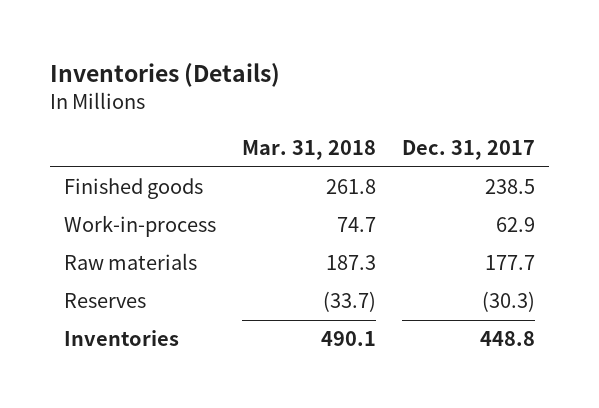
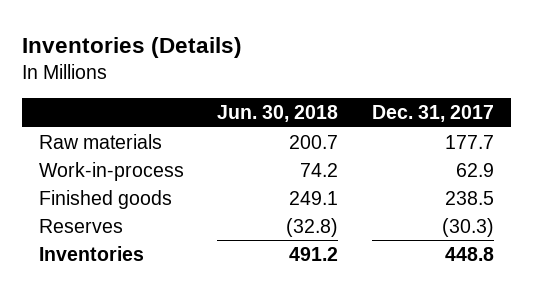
- | Mar. 31, 2018 | Dec. 31, 2017
+ | Jun. 30, 2018 | Dec. 31, 2017
moved down: Work-in-process | 74.2 | 62.9
moved down: Finished goods | 249.1 | 238.5

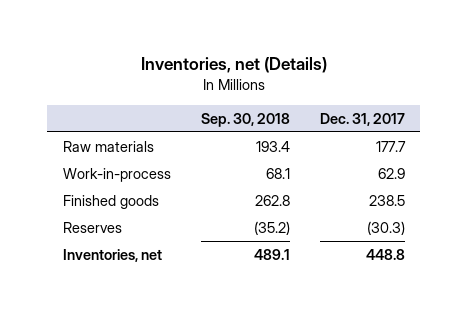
- Inventories (Details)
+ Inventories, net (Details)
- | Jun. 30, 2018 | Dec. 31, 2017
+ | Sep. 30, 2018 | Dec. 31, 2017
- Inventories | 491.2 | 448.8
+ Inventories, net | 489.1 | 448.8

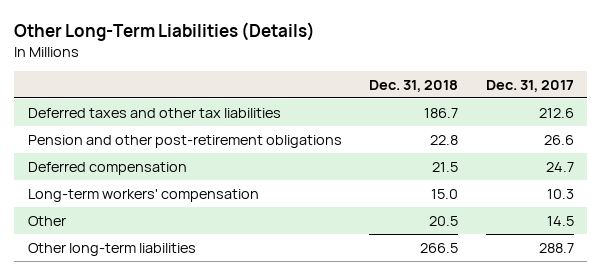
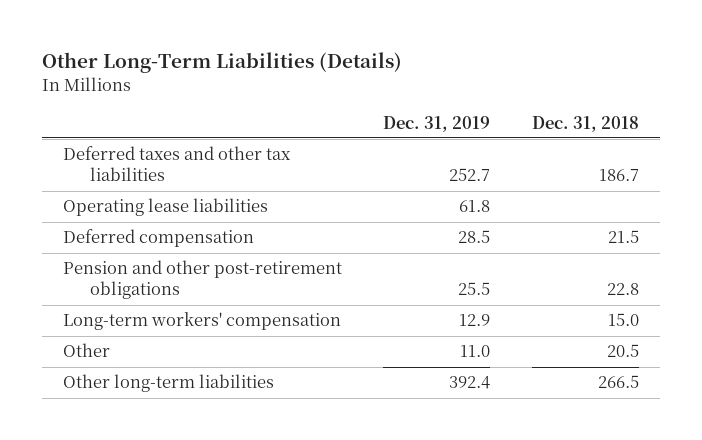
- | Dec. 31, 2018 | Dec. 31, 2017
+ | Dec. 31, 2019 | Dec. 31, 2018
+ Operating lease liabilities | 61.8 |
moved down: Pension and other post-retirement obligations | 25.5 | 22.8

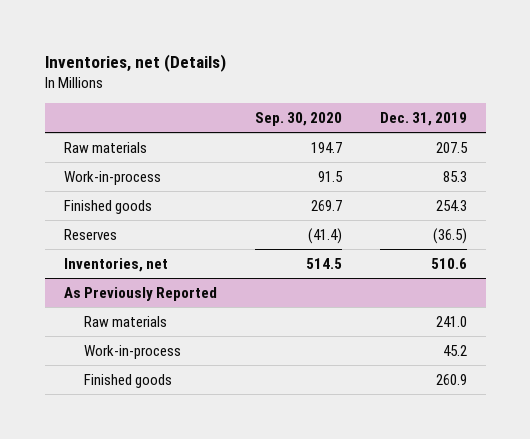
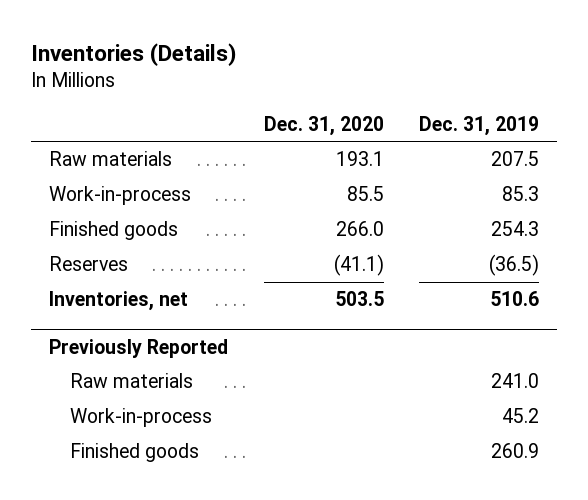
- Inventories, net (Details)
+ Inventories (Details)
- | Sep. 30, 2020 | Dec. 31, 2019
+ | Dec. 31, 2020 | Dec. 31, 2019
- As Previously Reported
+ Previously Reported

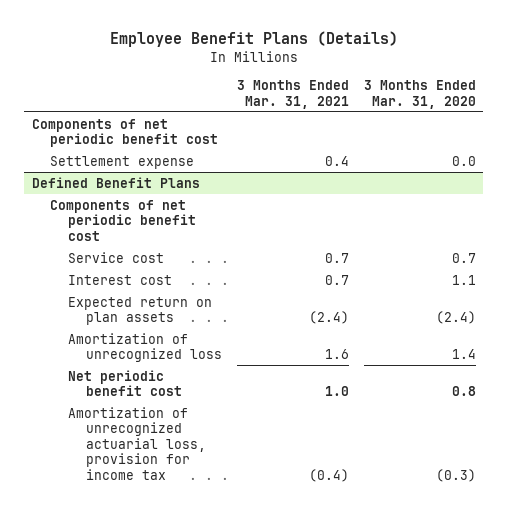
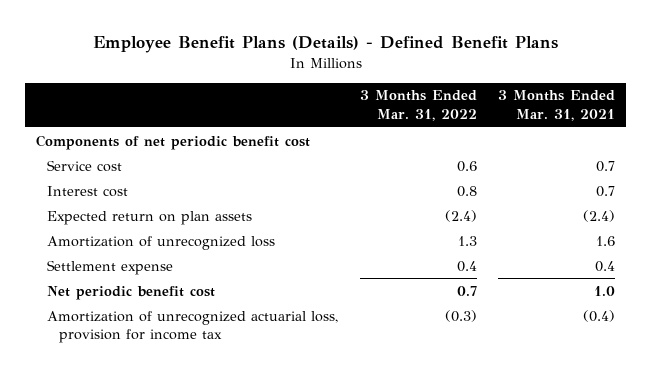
- Employee Benefit Plans (Details)
+ Employee Benefit Plans (Details) - Defined Benefit Plans
- | 3 Months Ended Mar. 31, 2021 | 3 Months Ended Mar. 31, 2020
+ | 3 Months Ended Mar. 31, 2022 | 3 Months Ended Mar. 31, 2021
- Defined Benefit Plans
- Components of net periodic benefit cost
moved down: Settlement expense | 0.4 | 0.4

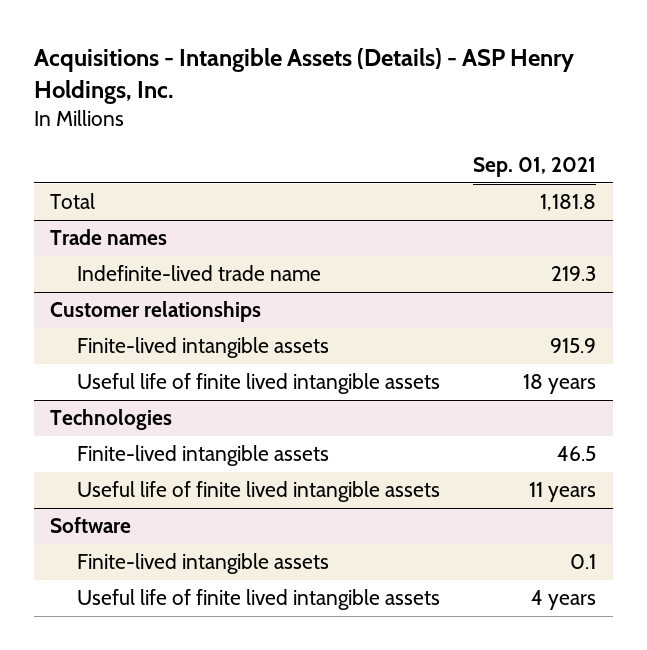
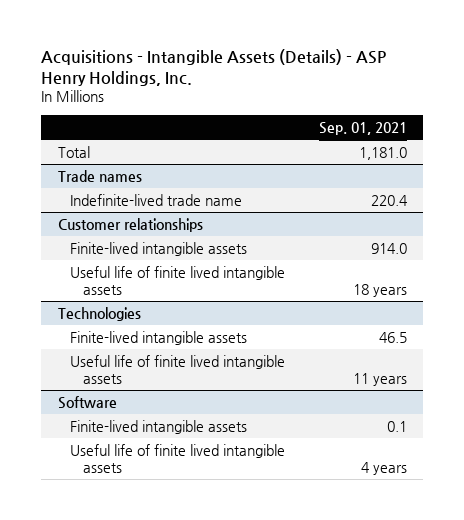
- Total | 1,181.8
+ Total | 1,181.0
@ Trade names
- Indefinite-lived trade name | 219.3
+ Indefinite-lived trade name | 220.4
@ Customer relationships
- Finite-lived intangible assets | 915.9
+ Finite-lived intangible assets | 914.0

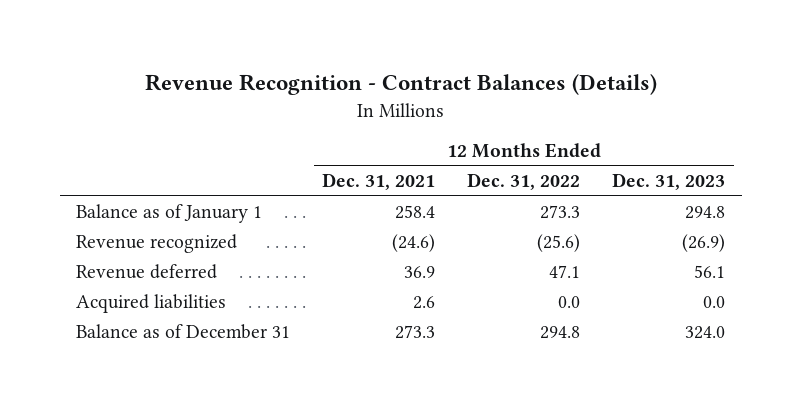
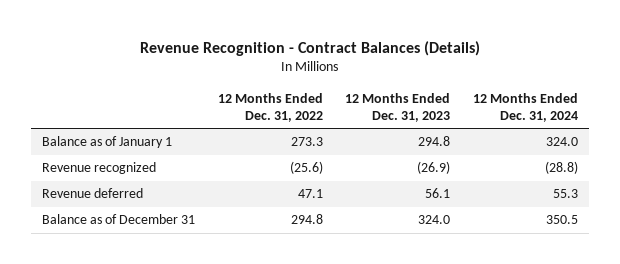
- | 12 Months Ended Dec. 31, 2021 | 12 Months Ended Dec. 31, 2022 | 12 Months Ended Dec. 31, 2023
+ | 12 Months Ended Dec. 31, 2022 | 12 Months Ended Dec. 31, 2023 | 12 Months Ended Dec. 31, 2024
- Acquired liabilities | 2.6 | 0.0 | 0.0

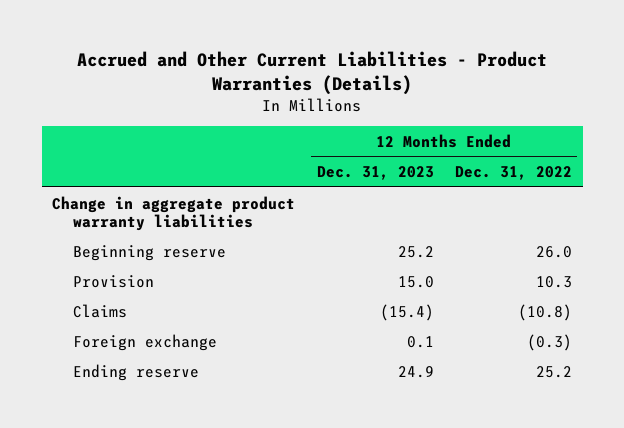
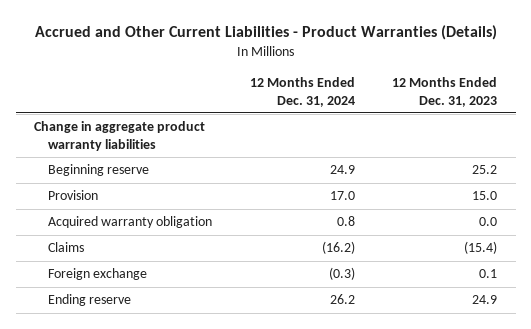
- | 12 Months Ended Dec. 31, 2023 | 12 Months Ended Dec. 31, 2022
+ | 12 Months Ended Dec. 31, 2024 | 12 Months Ended Dec. 31, 2023
+ Acquired warranty obligation | 0.8 | 0.0

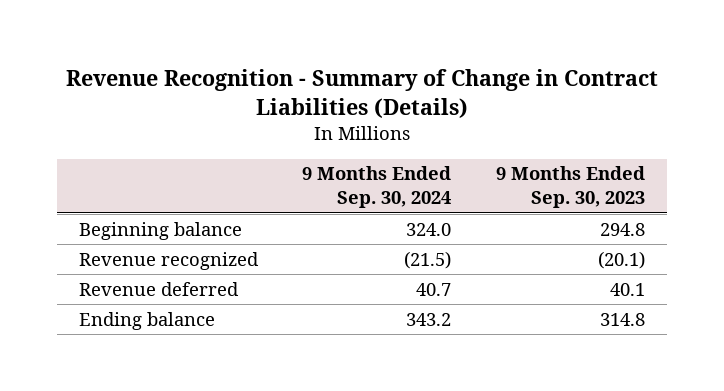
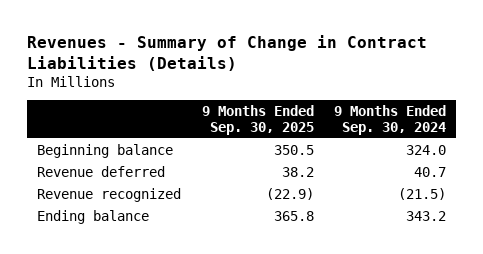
- Revenue Recognition - Summary of Change in Contract Liabilities (Details)
+ Revenues - Summary of Change in Contract Liabilities (Details)
- | 9 Months Ended Sep. 30, 2024 | 9 Months Ended Sep. 30, 2023
+ | 9 Months Ended Sep. 30, 2025 | 9 Months Ended Sep. 30, 2024
moved down: Revenue recognized | (22.9) | (21.5)

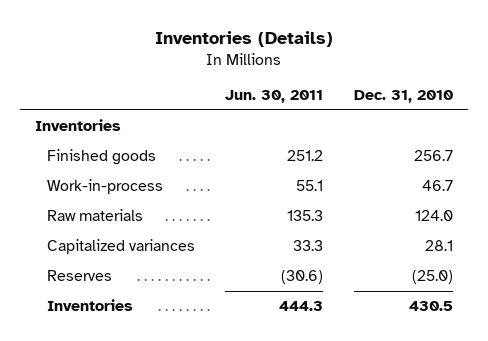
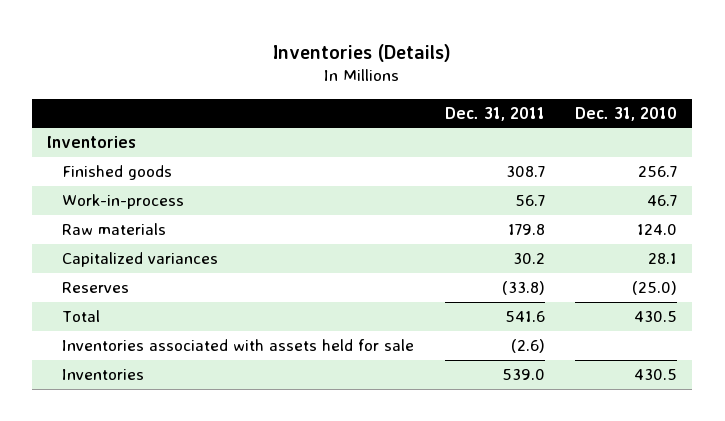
- | Jun. 30, 2011 | Dec. 31, 2010
+ | Dec. 31, 2011 | Dec. 31, 2010
+ Total | 541.6 | 430.5
+ Inventories associated with assets held for sale | (2.6) |

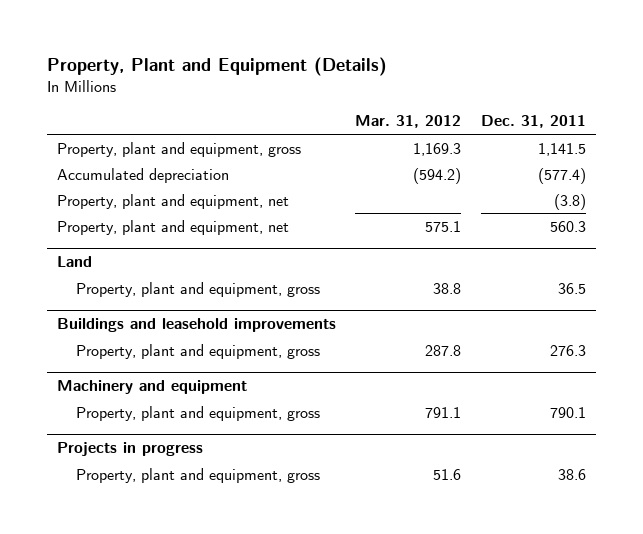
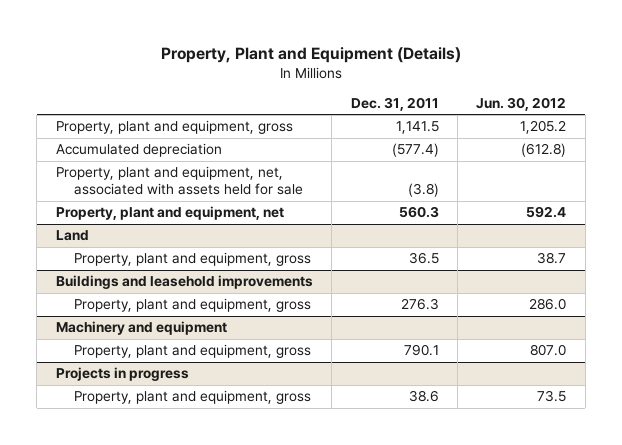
- | Mar. 31, 2012 | Dec. 31, 2011
+ | Dec. 31, 2011 | Jun. 30, 2012
- Property, plant and equipment, net | | (3.8)
+ Property, plant and equipment, net, associated with assets held for sale | (3.8) |

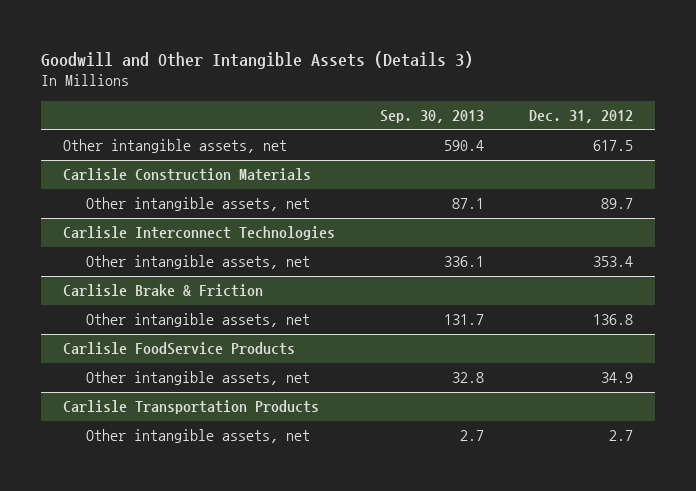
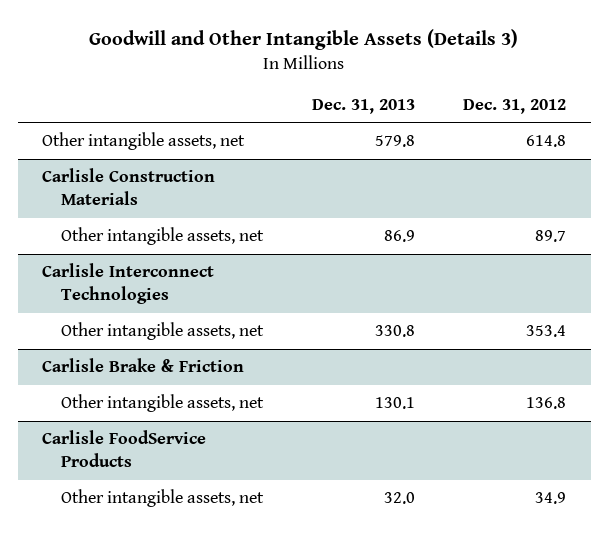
- | Sep. 30, 2013 | Dec. 31, 2012
+ | Dec. 31, 2013 | Dec. 31, 2012
- Other intangible assets, net | 590.4 | 617.5
+ Other intangible assets, net | 579.8 | 614.8
- Carlisle Transportation Products
- Other intangible assets, net | 2.7 | 2.7

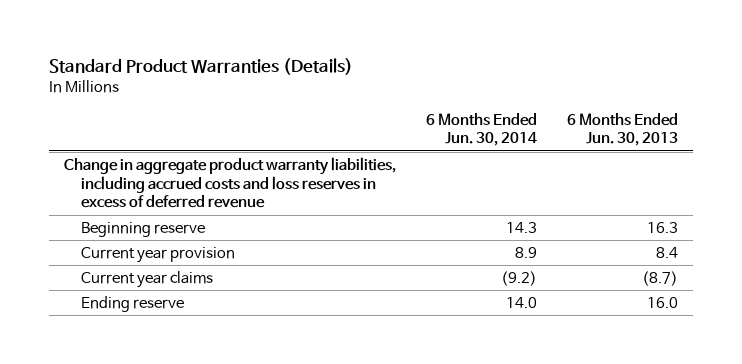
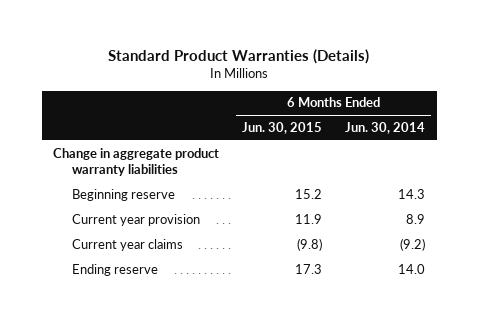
- | 6 Months Ended Jun. 30, 2014 | 6 Months Ended Jun. 30, 2013
+ | 6 Months Ended Jun. 30, 2015 | 6 Months Ended Jun. 30, 2014
- Change in aggregate product warranty liabilities, including accrued costs and loss reserves in excess of deferred revenue
+ Change in aggregate product warranty liabilities

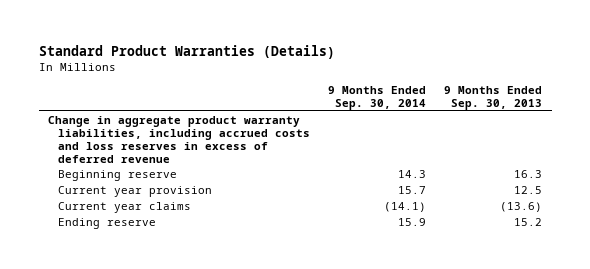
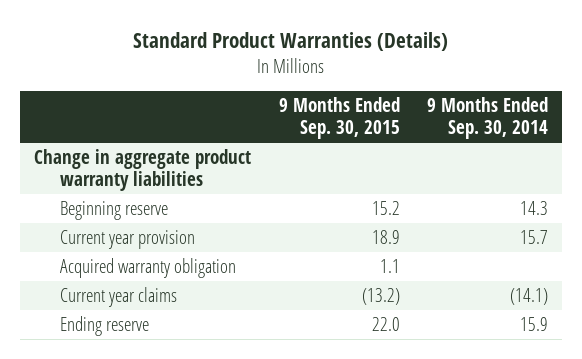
- | 9 Months Ended Sep. 30, 2014 | 9 Months Ended Sep. 30, 2013
+ | 9 Months Ended Sep. 30, 2015 | 9 Months Ended Sep. 30, 2014
- Change in aggregate product warranty liabilities, including accrued costs and loss reserves in excess of deferred revenue
+ Change in aggregate product warranty liabilities
+ Acquired warranty obligation | 1.1 |

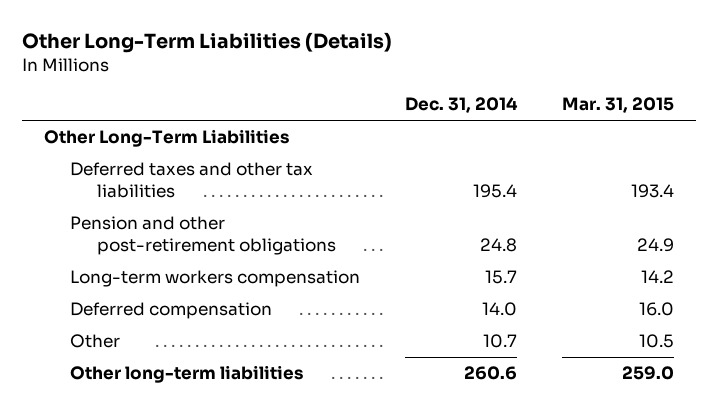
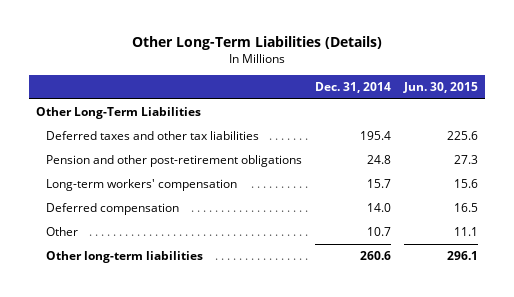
- | Dec. 31, 2014 | Mar. 31, 2015
+ | Dec. 31, 2014 | Jun. 30, 2015
- Long-term workers compensation | 15.7 | 14.2
+ Long-term workers' compensation | 15.7 | 15.6

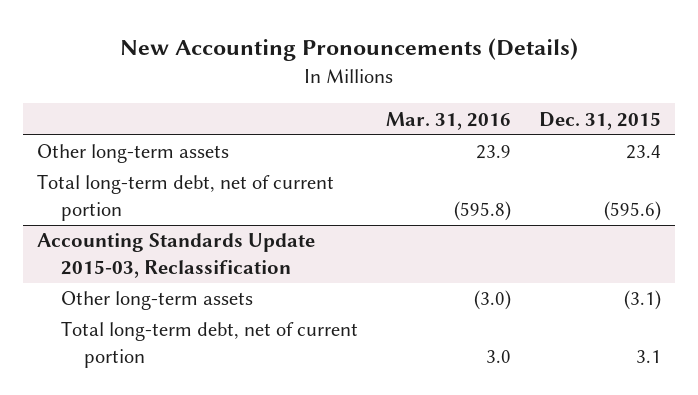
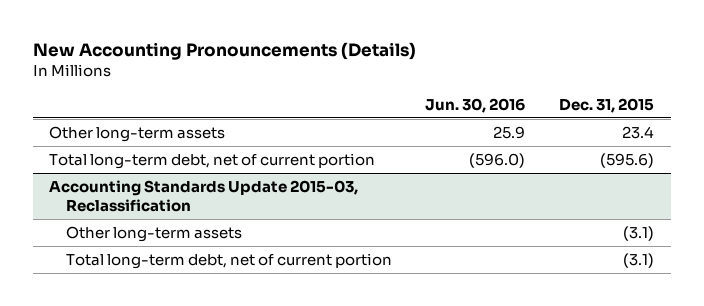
- | Mar. 31, 2016 | Dec. 31, 2015
+ | Jun. 30, 2016 | Dec. 31, 2015
@ Accounting Standards Update 2015-03, Reclassification
- Total long-term debt, net of current portion | 3.0 | 3.1
+ Total long-term debt, net of current portion | | (3.1)

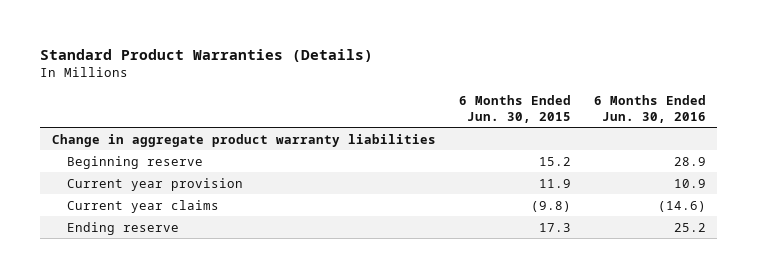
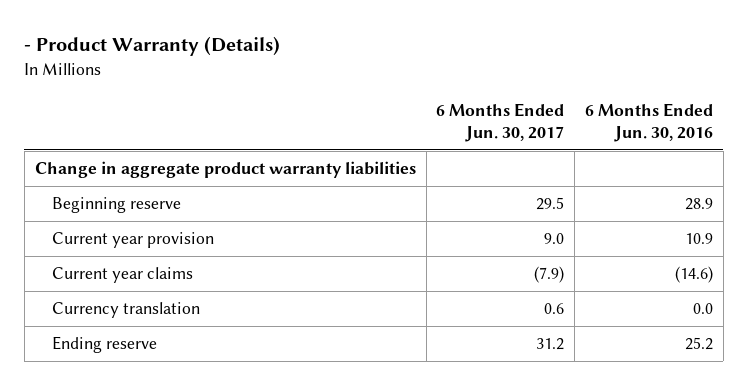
- Standard Product Warranties (Details)
+ - Product Warranty (Details)
- | 6 Months Ended Jun. 30, 2015 | 6 Months Ended Jun. 30, 2016
+ | 6 Months Ended Jun. 30, 2017 | 6 Months Ended Jun. 30, 2016
+ Currency translation | 0.6 | 0.0

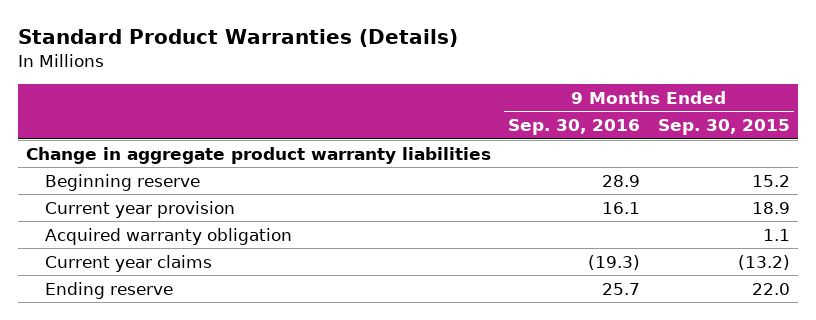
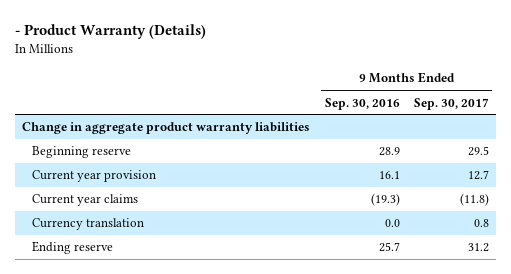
- Standard Product Warranties (Details)
+ - Product Warranty (Details)
- | 9 Months Ended Sep. 30, 2016 | 9 Months Ended Sep. 30, 2015
+ | 9 Months Ended Sep. 30, 2016 | 9 Months Ended Sep. 30, 2017
- Acquired warranty obligation | | 1.1
+ Currency translation | 0.0 | 0.8

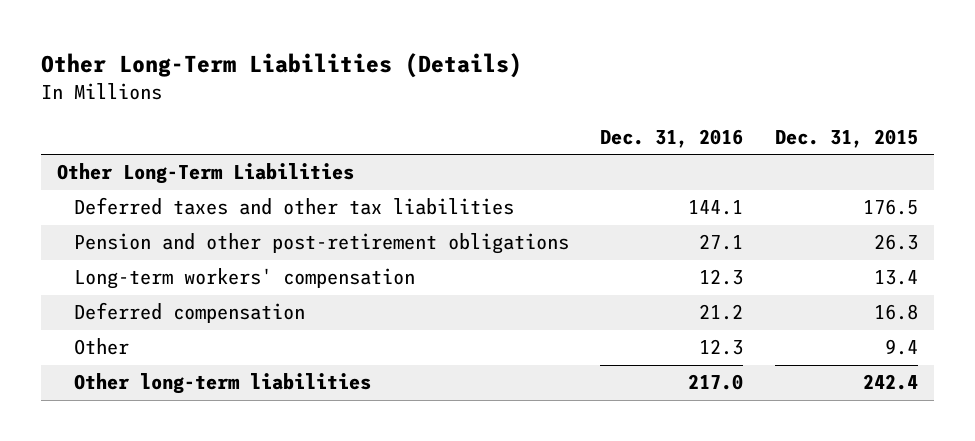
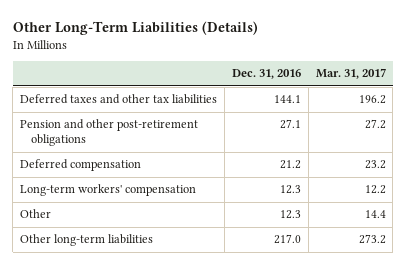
- | Dec. 31, 2016 | Dec. 31, 2015
+ | Dec. 31, 2016 | Mar. 31, 2017
- Other Long-Term Liabilities
moved down: Long-term workers' compensation | 12.3 | 12.2

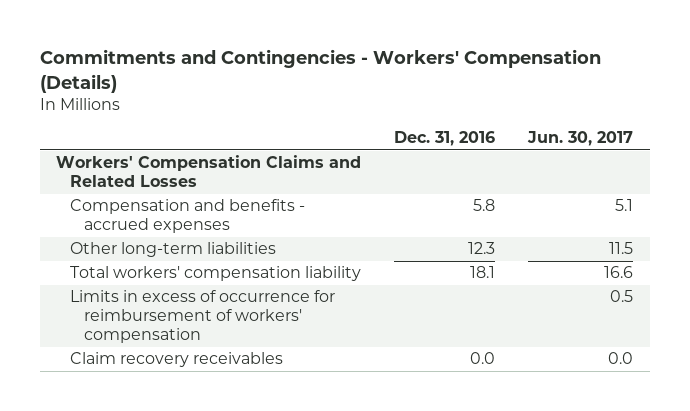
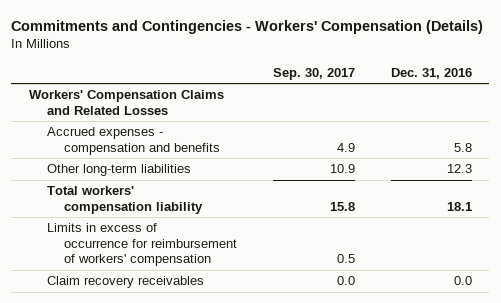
- | Dec. 31, 2016 | Jun. 30, 2017
+ | Sep. 30, 2017 | Dec. 31, 2016
- Compensation and benefits - accrued expenses | 5.8 | 5.1
+ Accrued expenses - compensation and benefits | 4.9 | 5.8

